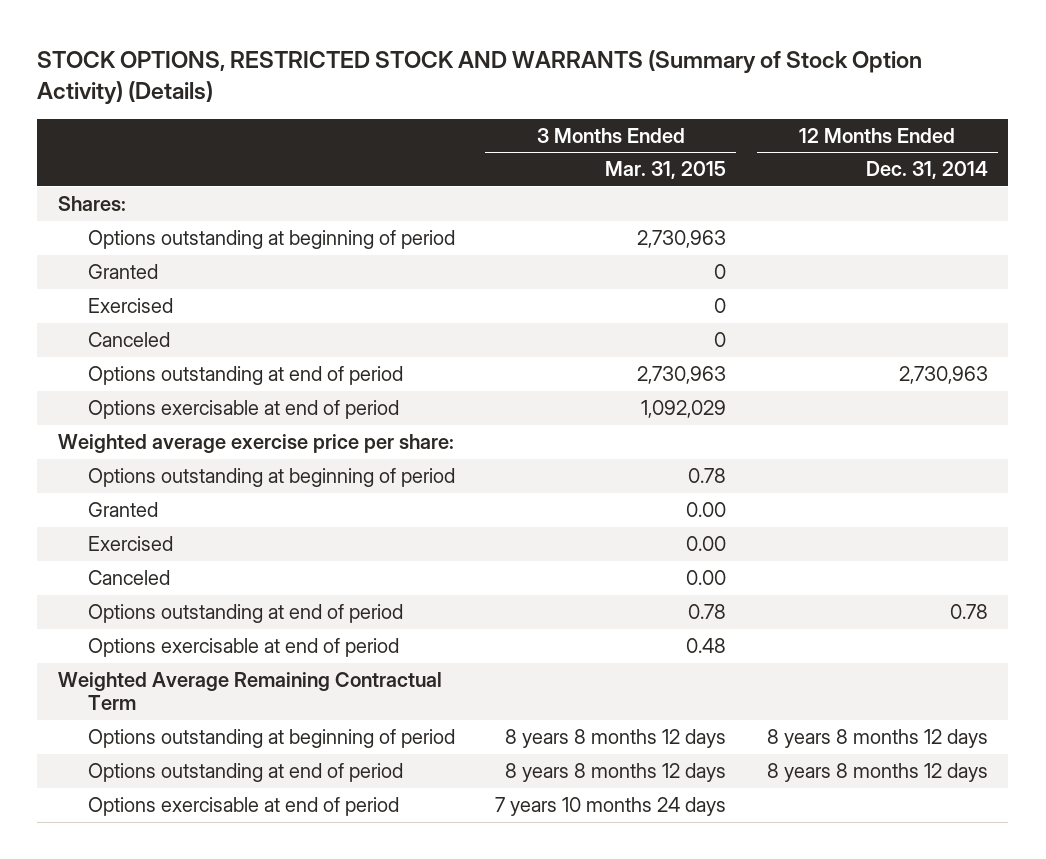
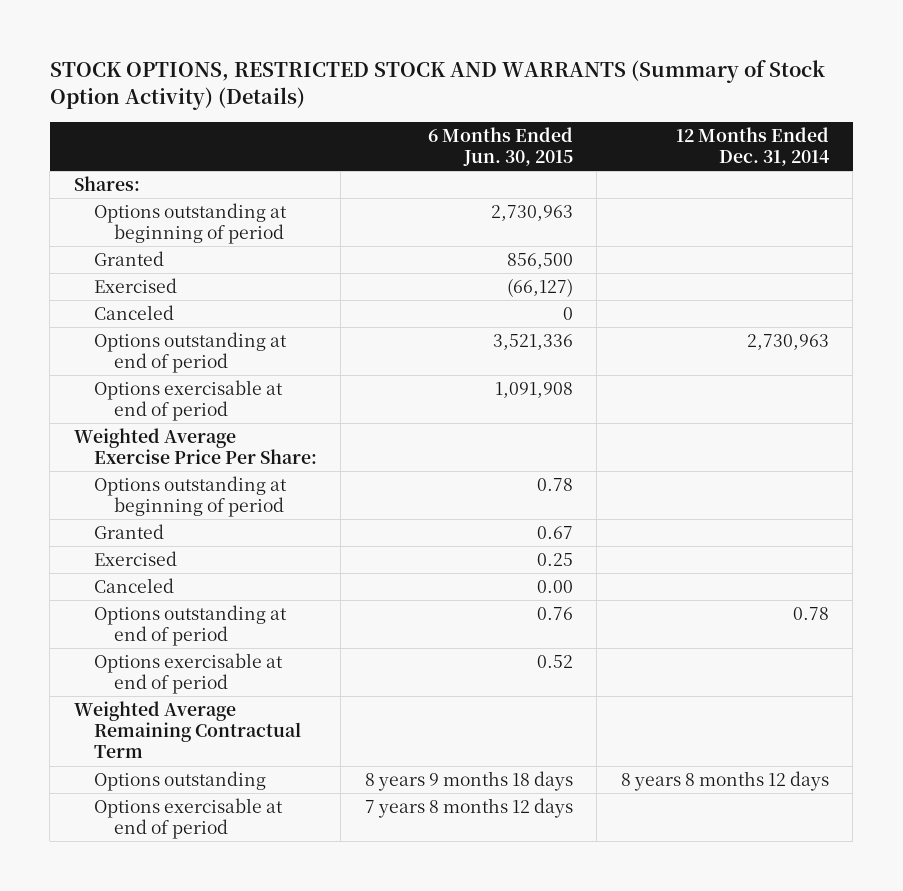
- | 3 Months Ended Mar. 31, 2015 | 12 Months Ended Dec. 31, 2014
+ | 6 Months Ended Jun. 30, 2015 | 12 Months Ended Dec. 31, 2014
- Weighted average exercise price per share:
+ Weighted Average Exercise Price Per Share:
- Options outstanding at beginning of period | 8 years 8 months 12 days | 8 years 8 months 12 days
- Options outstanding at end of period | 8 years 8 months 12 days | 8 years 8 months 12 days
+ Options outstanding | 8 years 9 months 18 days | 8 years 8 months 12 days

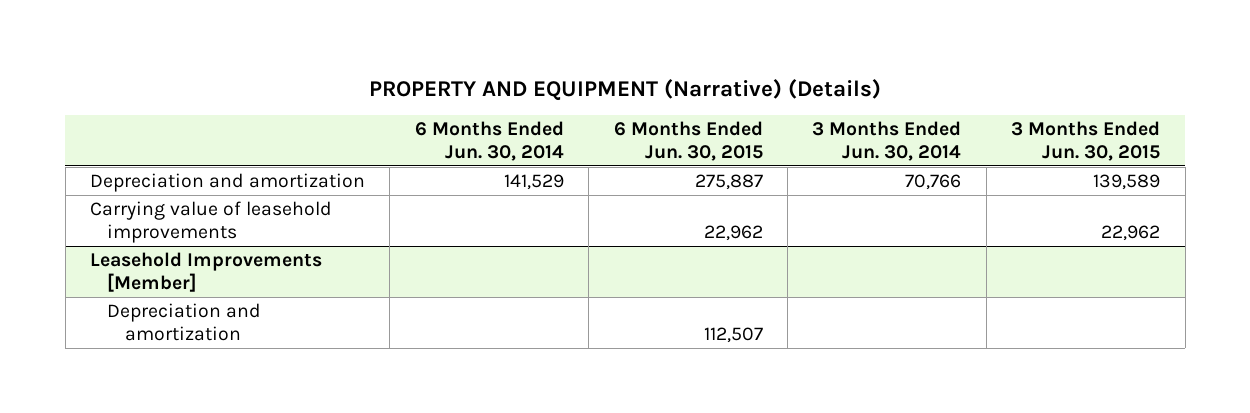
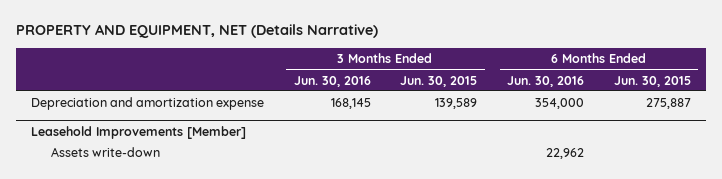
- PROPERTY AND EQUIPMENT (Narrative) (Details)
+ PROPERTY AND EQUIPMENT, NET (Details Narrative)
- | 6 Months Ended Jun. 30, 2014 | 6 Months Ended Jun. 30, 2015 | 3 Months Ended Jun. 30, 2014 | 3 Months Ended Jun. 30, 2015
+ | 3 Months Ended Jun. 30, 2016 | 3 Months Ended Jun. 30, 2015 | 6 Months Ended Jun. 30, 2016 | 6 Months Ended Jun. 30, 2015
- Depreciation and amortization | 141,529 | 275,887 | 70,766 | 139,589
- Carrying value of leasehold improvements | | 22,962 | | 22,962
+ Depreciation and amortization expense | 168,145 | 139,589 | 354,000 | 275,887
@ Leasehold Improvements [Member]
- Depreciation and amortization | | 112,507 | |
+ Assets write-down | | | 22,962 |

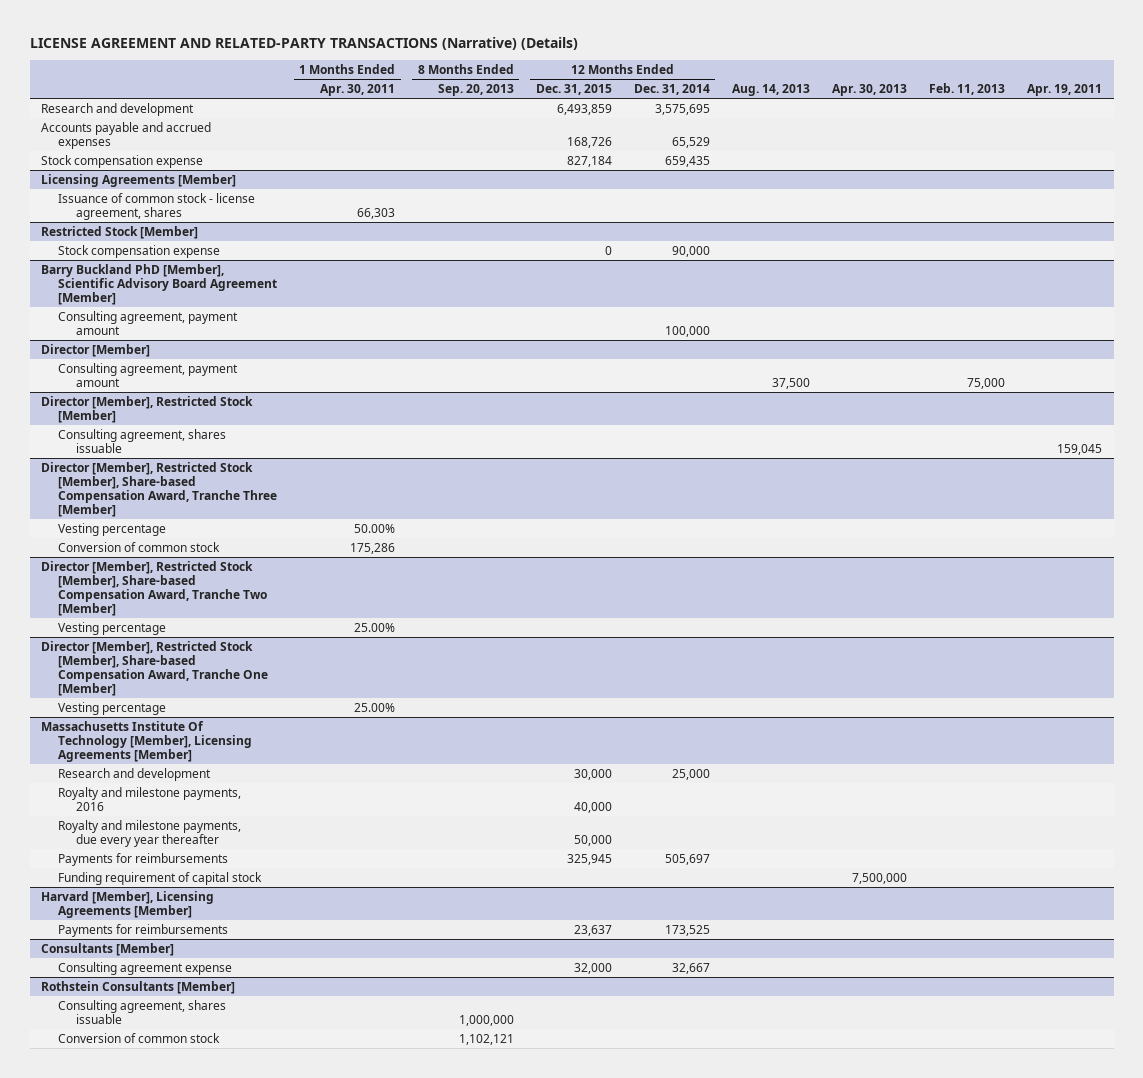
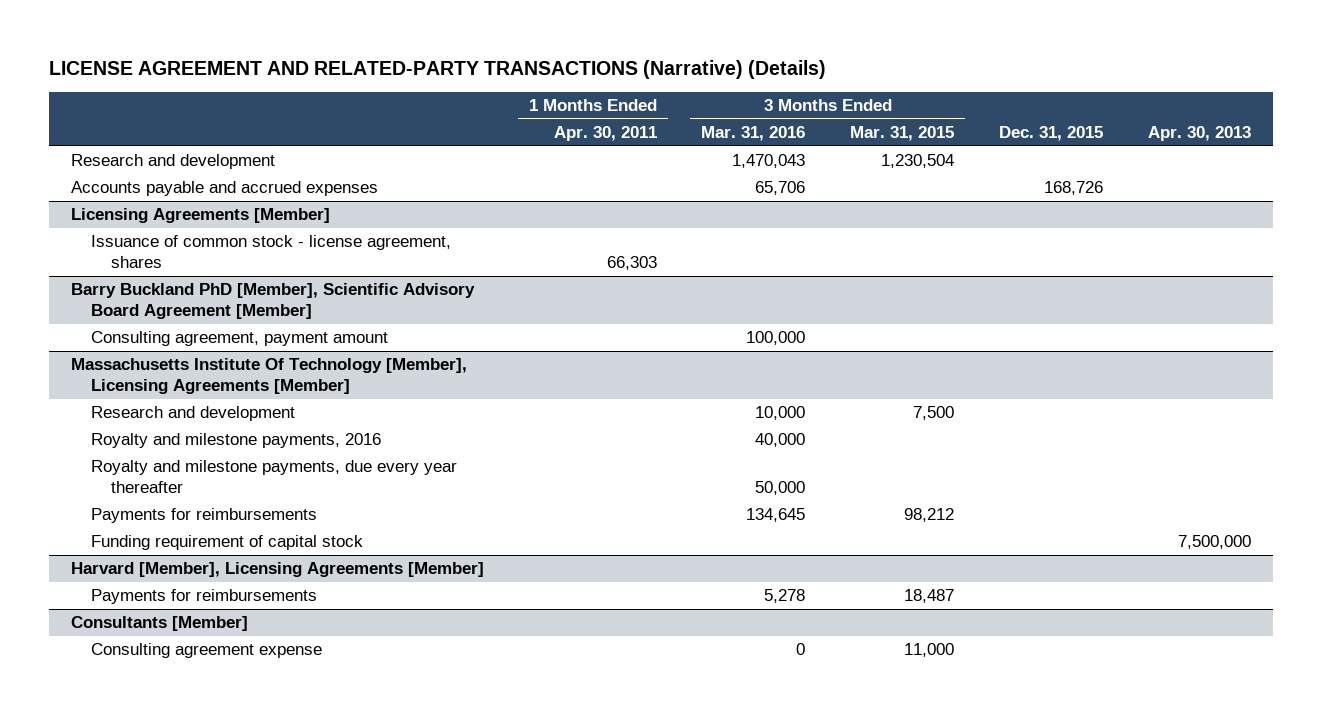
- | 1 Months Ended Apr. 30, 2011 | 8 Months Ended Sep. 20, 2013 | 12 Months Ended Dec. 31, 2015 | 12 Months Ended Dec. 31, 2014 | Aug. 14, 2013 | Apr. 30, 2013 | Feb. 11, 2013 | Apr. 19, 2011
+ | 1 Months Ended Apr. 30, 2011 | 3 Months Ended Mar. 31, 2016 | 3 Months Ended Mar. 31, 2015 | Dec. 31, 2015 | Apr. 30, 2013
- Stock compensation expense | | | 827,184 | 659,435 | | | |
- Restricted Stock [Member]
- Stock compensation expense | | | 0 | 90,000 | | | |
- Director [Member]
- Consulting agreement, payment amount | | | | | 37,500 | | 75,000 |
- Director [Member], Restricted Stock [Member]
- Consulting agreement, shares issuable | | | | | | | | 159,045
- Director [Member], Restricted Stock [Member], Share-based Compensation Award, Tranche Three [Member]
- Vesting percentage | 50.00% | | | | | | |
- Conversion of common stock | 175,286 | | | | | | |
- Director [Member], Restricted Stock [Member], Share-based Compensation Award, Tranche Two [Member]
- Vesting percentage | 25.00% | | | | | | |
- Director [Member], Restricted Stock [Member], Share-based Compensation Award, Tranche One [Member]
- Vesting percentage | 25.00% | | | | | | |
- Rothstein Consultants [Member]
- Consulting agreement, shares issuable | | 1,000,000 | | | | | |
- Conversion of common stock | | 1,102,121 | | | | | |

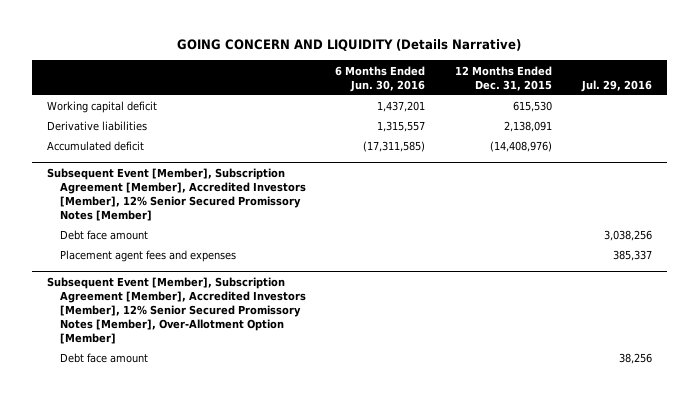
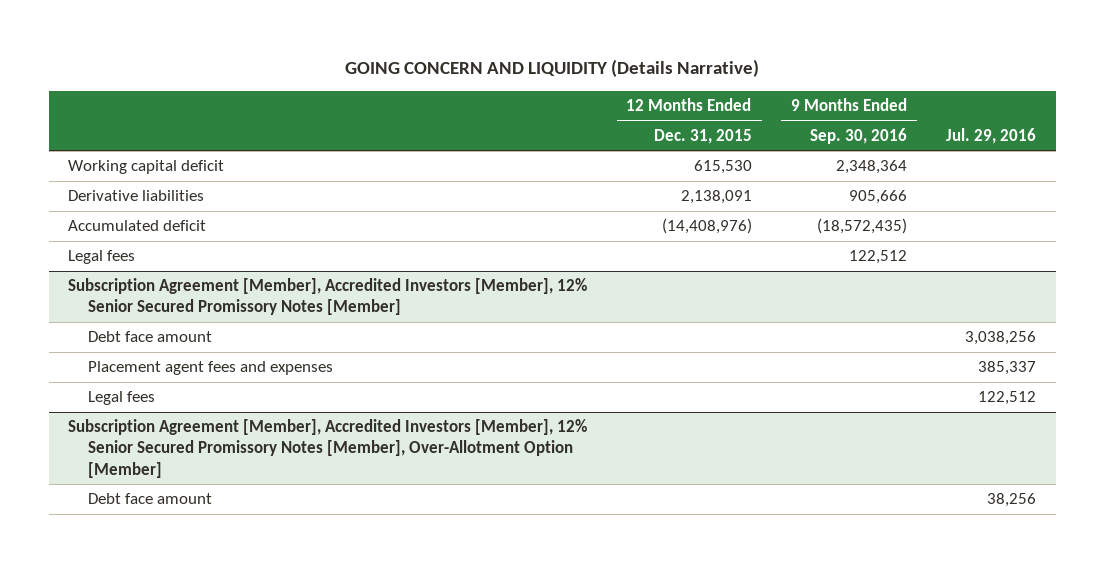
- | 6 Months Ended Jun. 30, 2016 | 12 Months Ended Dec. 31, 2015 | Jul. 29, 2016
+ | 12 Months Ended Dec. 31, 2015 | 9 Months Ended Sep. 30, 2016 | Jul. 29, 2016
- Subsequent Event [Member], Subscription Agreement [Member], Accredited Investors [Member], 12% Senior Secured Promissory Notes [Member]
+ Legal fees | | 122,512 |
+ Subscription Agreement [Member], Accredited Investors [Member], 12% Senior Secured Promissory Notes [Member]
- Subsequent Event [Member], Subscription Agreement [Member], Accredited Investors [Member], 12% Senior Secured Promissory Notes [Member], Over-Allotment Option [Member]
+ Legal fees | | | 122,512
+ Subscription Agreement [Member], Accredited Investors [Member], 12% Senior Secured Promissory Notes [Member], Over-Allotment Option [Member]

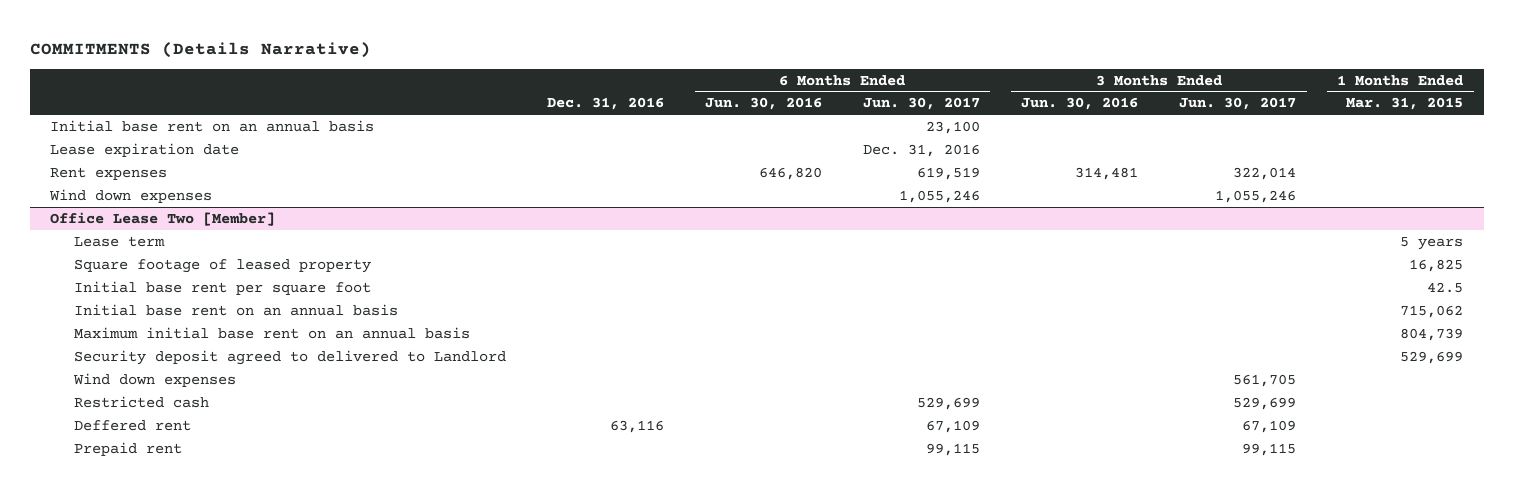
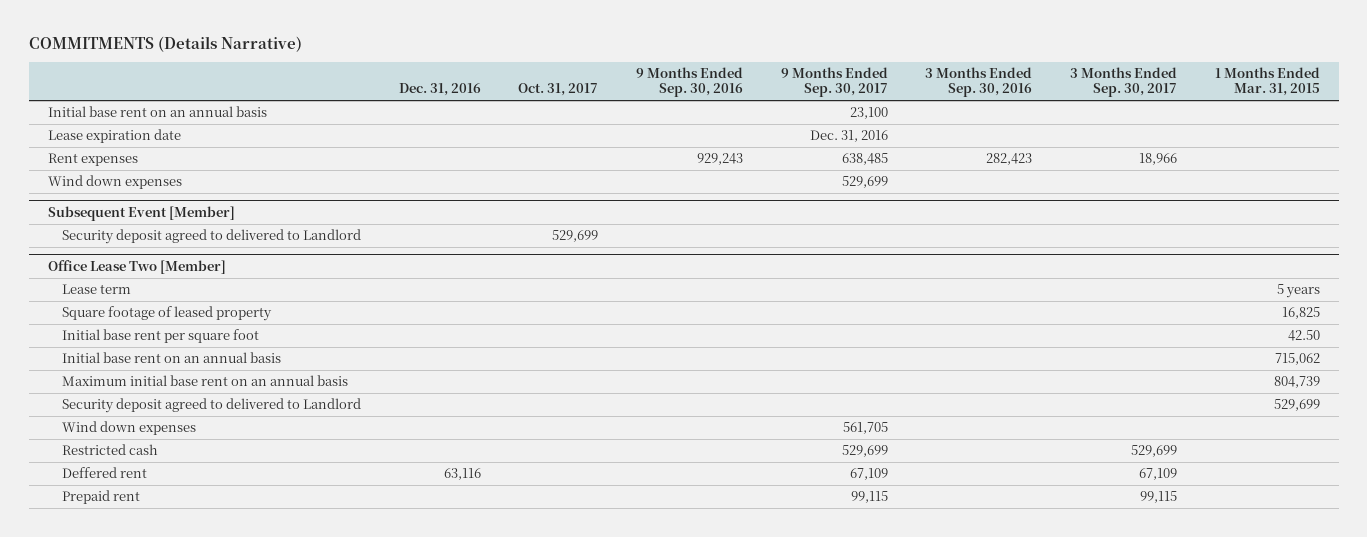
- | Dec. 31, 2016 | 6 Months Ended Jun. 30, 2016 | 6 Months Ended Jun. 30, 2017 | 3 Months Ended Jun. 30, 2016 | 3 Months Ended Jun. 30, 2017 | 1 Months Ended Mar. 31, 2015
+ | Dec. 31, 2016 | Oct. 31, 2017 | 9 Months Ended Sep. 30, 2016 | 9 Months Ended Sep. 30, 2017 | 3 Months Ended Sep. 30, 2016 | 3 Months Ended Sep. 30, 2017 | 1 Months Ended Mar. 31, 2015
+ Subsequent Event [Member]
+ Security deposit agreed to delivered to Landlord | | 529,699 | | | | |
@ Office Lease Two [Member]
- Initial base rent per square foot | | | | | | 42.5
+ Initial base rent per square foot | | | | | | | 42.50

